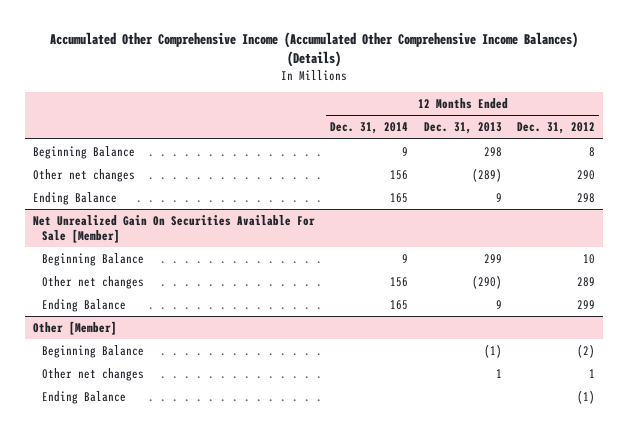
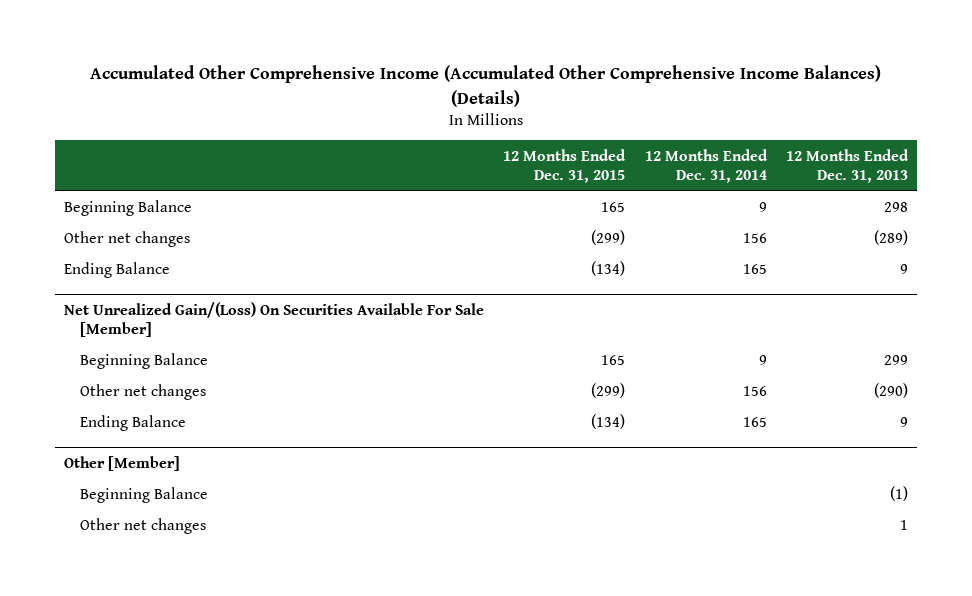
- | 12 Months Ended Dec. 31, 2014 | 12 Months Ended Dec. 31, 2013 | 12 Months Ended Dec. 31, 2012
+ | 12 Months Ended Dec. 31, 2015 | 12 Months Ended Dec. 31, 2014 | 12 Months Ended Dec. 31, 2013
- Net Unrealized Gain On Securities Available For Sale [Member]
+ Net Unrealized Gain/(Loss) On Securities Available For Sale [Member]
@ Other [Member]
- Ending Balance | | | (1)

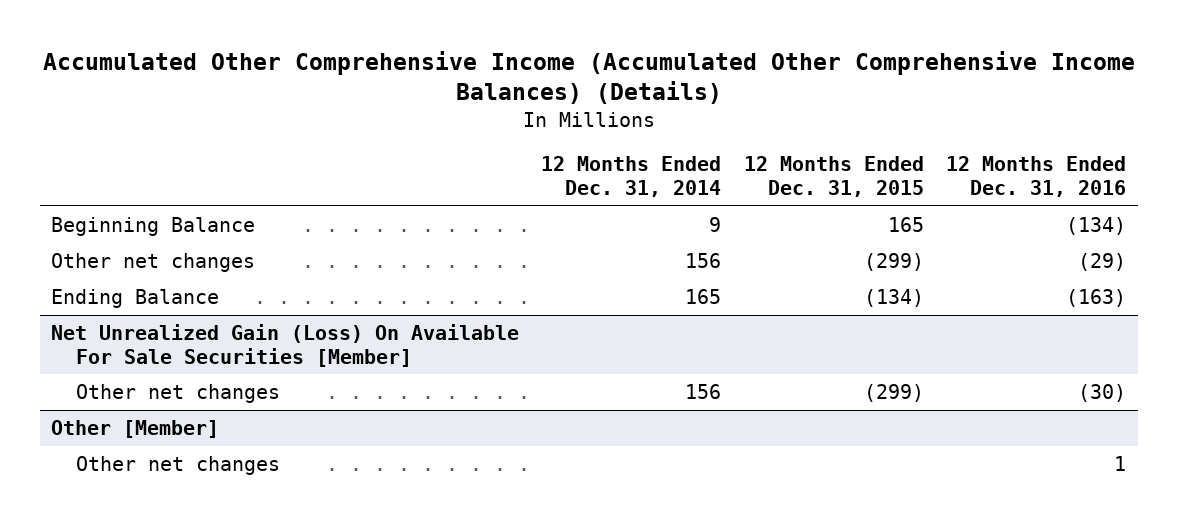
- | 12 Months Ended Dec. 31, 2015 | 12 Months Ended Dec. 31, 2014 | 12 Months Ended Dec. 31, 2013
+ | 12 Months Ended Dec. 31, 2014 | 12 Months Ended Dec. 31, 2015 | 12 Months Ended Dec. 31, 2016
- Net Unrealized Gain/(Loss) On Securities Available For Sale [Member]
- Beginning Balance | 165 | 9 | 299
+ Net Unrealized Gain (Loss) On Available For Sale Securities [Member]
- Ending Balance | (134) | 165 | 9
@ Other [Member]
- Beginning Balance | | | (1)

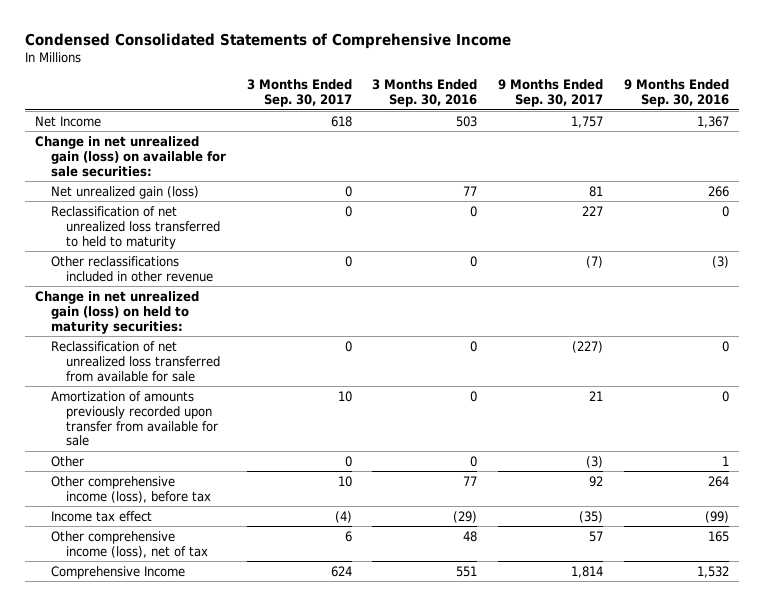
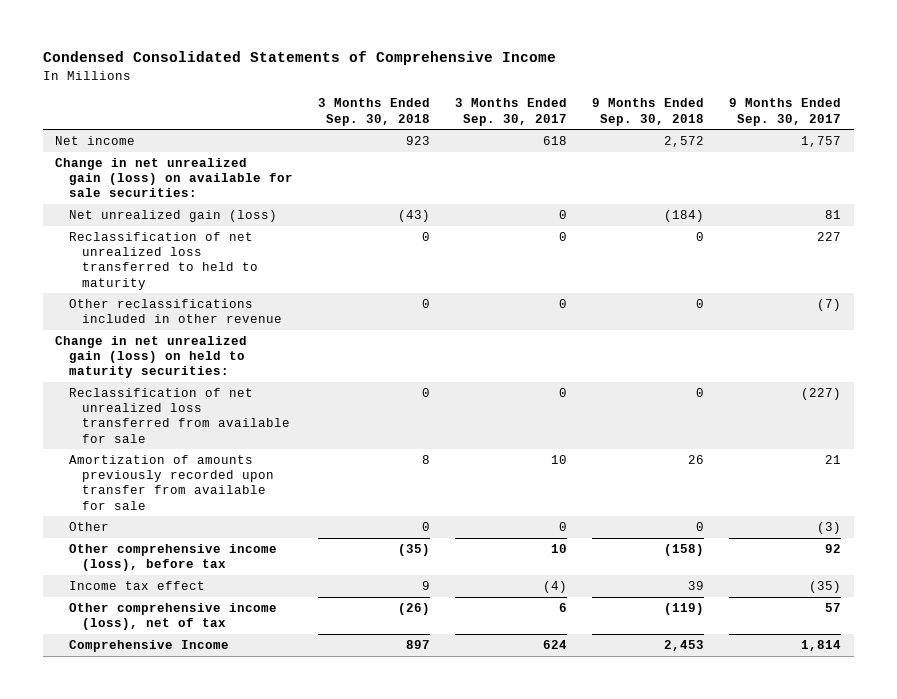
- | 3 Months Ended Sep. 30, 2017 | 3 Months Ended Sep. 30, 2016 | 9 Months Ended Sep. 30, 2017 | 9 Months Ended Sep. 30, 2016
+ | 3 Months Ended Sep. 30, 2018 | 3 Months Ended Sep. 30, 2017 | 9 Months Ended Sep. 30, 2018 | 9 Months Ended Sep. 30, 2017
- Net Income | 618 | 503 | 1,757 | 1,367
+ Net income | 923 | 618 | 2,572 | 1,757

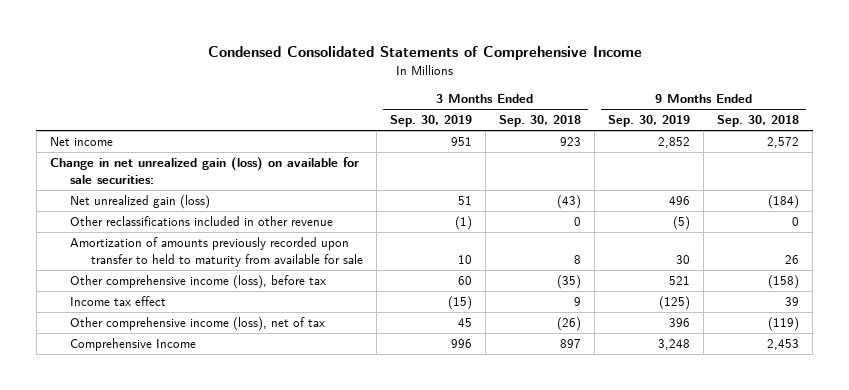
- | 3 Months Ended Sep. 30, 2018 | 3 Months Ended Sep. 30, 2017 | 9 Months Ended Sep. 30, 2018 | 9 Months Ended Sep. 30, 2017
+ | 3 Months Ended Sep. 30, 2019 | 3 Months Ended Sep. 30, 2018 | 9 Months Ended Sep. 30, 2019 | 9 Months Ended Sep. 30, 2018
- Reclassification of net unrealized loss transferred to held to maturity | 0 | 0 | 0 | 227
- Change in net unrealized gain (loss) on held to maturity securities:
- Reclassification of net unrealized loss transferred from available for sale | 0 | 0 | 0 | (227)
- Amortization of amounts previously recorded upon transfer from available for sale | 8 | 10 | 26 | 21
- Other | 0 | 0 | 0 | (3)
+ Amortization of amounts previously recorded upon transfer to held to maturity from available for sale | 10 | 8 | 30 | 26

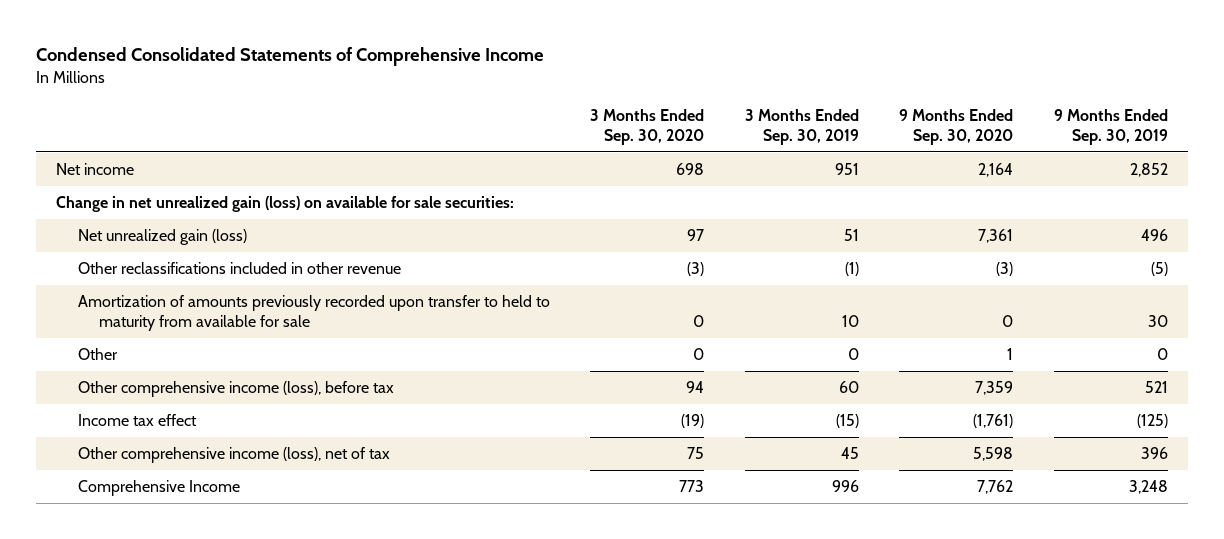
- | 3 Months Ended Sep. 30, 2019 | 3 Months Ended Sep. 30, 2018 | 9 Months Ended Sep. 30, 2019 | 9 Months Ended Sep. 30, 2018
+ | 3 Months Ended Sep. 30, 2020 | 3 Months Ended Sep. 30, 2019 | 9 Months Ended Sep. 30, 2020 | 9 Months Ended Sep. 30, 2019
+ Other | 0 | 0 | 1 | 0

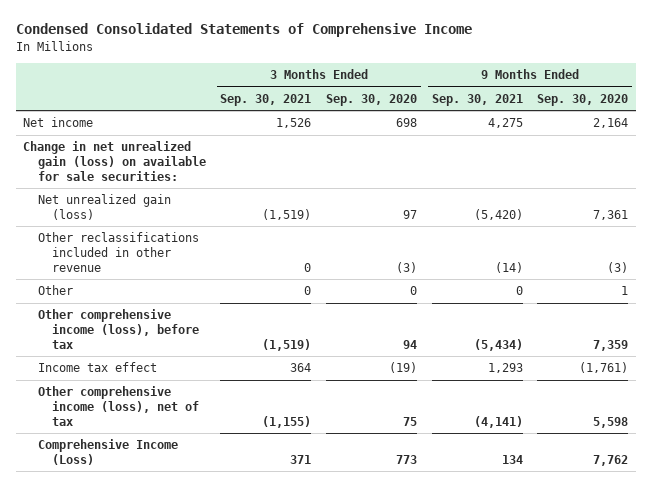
- | 3 Months Ended Sep. 30, 2020 | 3 Months Ended Sep. 30, 2019 | 9 Months Ended Sep. 30, 2020 | 9 Months Ended Sep. 30, 2019
+ | 3 Months Ended Sep. 30, 2021 | 3 Months Ended Sep. 30, 2020 | 9 Months Ended Sep. 30, 2021 | 9 Months Ended Sep. 30, 2020
- Amortization of amounts previously recorded upon transfer to held to maturity from available for sale | 0 | 10 | 0 | 30
- Comprehensive Income | 773 | 996 | 7,762 | 3,248
+ Comprehensive Income (Loss) | 371 | 773 | 134 | 7,762

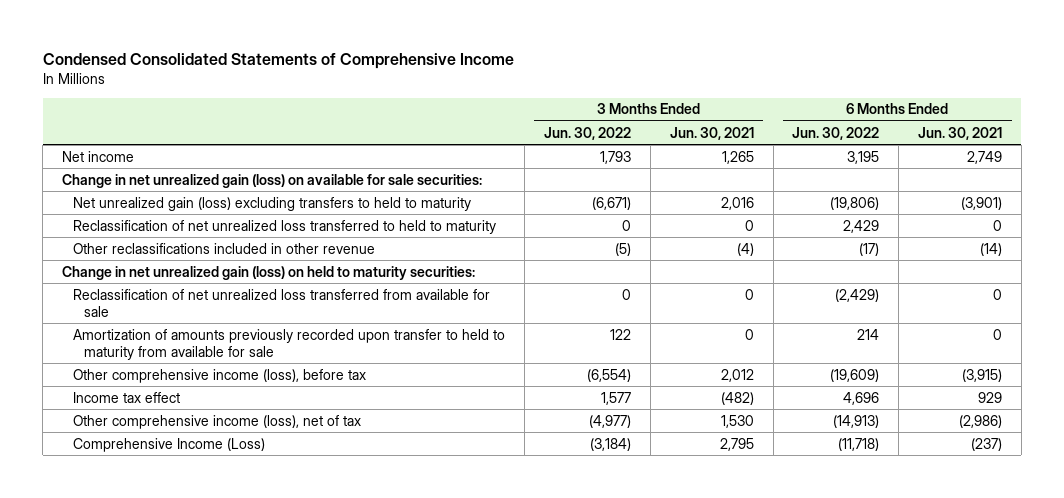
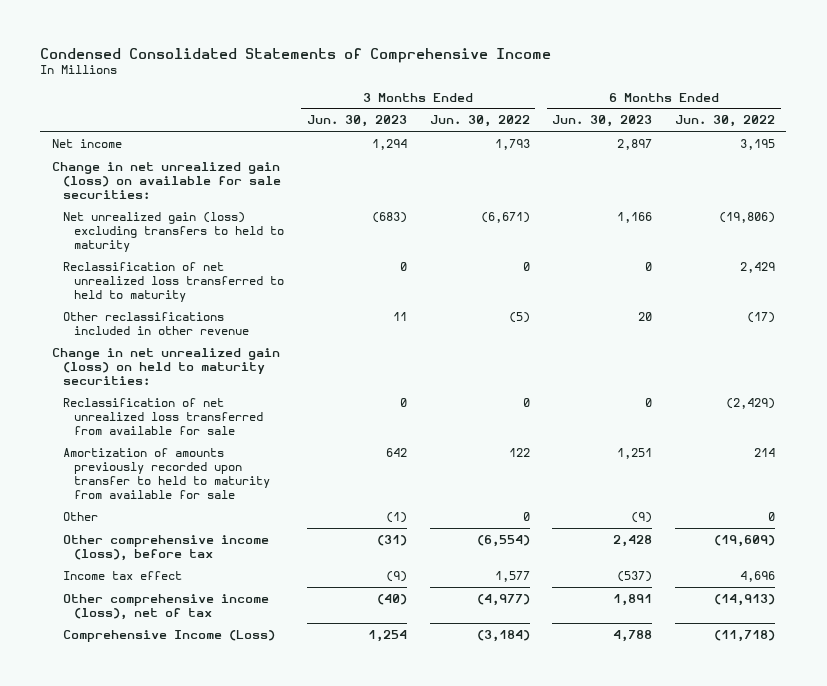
- | 3 Months Ended Jun. 30, 2022 | 3 Months Ended Jun. 30, 2021 | 6 Months Ended Jun. 30, 2022 | 6 Months Ended Jun. 30, 2021
+ | 3 Months Ended Jun. 30, 2023 | 3 Months Ended Jun. 30, 2022 | 6 Months Ended Jun. 30, 2023 | 6 Months Ended Jun. 30, 2022
+ Other | (1) | 0 | (9) | 0

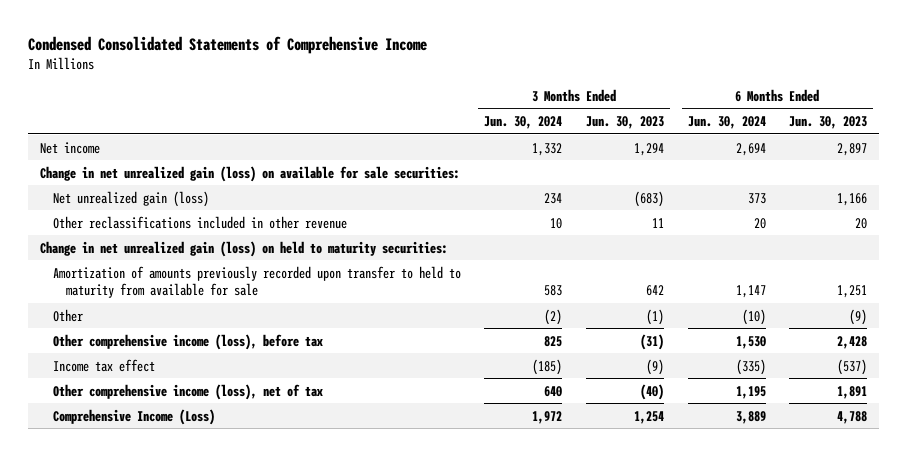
- | 3 Months Ended Jun. 30, 2023 | 3 Months Ended Jun. 30, 2022 | 6 Months Ended Jun. 30, 2023 | 6 Months Ended Jun. 30, 2022
+ | 3 Months Ended Jun. 30, 2024 | 3 Months Ended Jun. 30, 2023 | 6 Months Ended Jun. 30, 2024 | 6 Months Ended Jun. 30, 2023
- Net unrealized gain (loss) excluding transfers to held to maturity | (683) | (6,671) | 1,166 | (19,806)
- Reclassification of net unrealized loss transferred to held to maturity | 0 | 0 | 0 | 2,429
+ Net unrealized gain (loss) | 234 | (683) | 373 | 1,166
- Reclassification of net unrealized loss transferred from available for sale | 0 | 0 | 0 | (2,429)

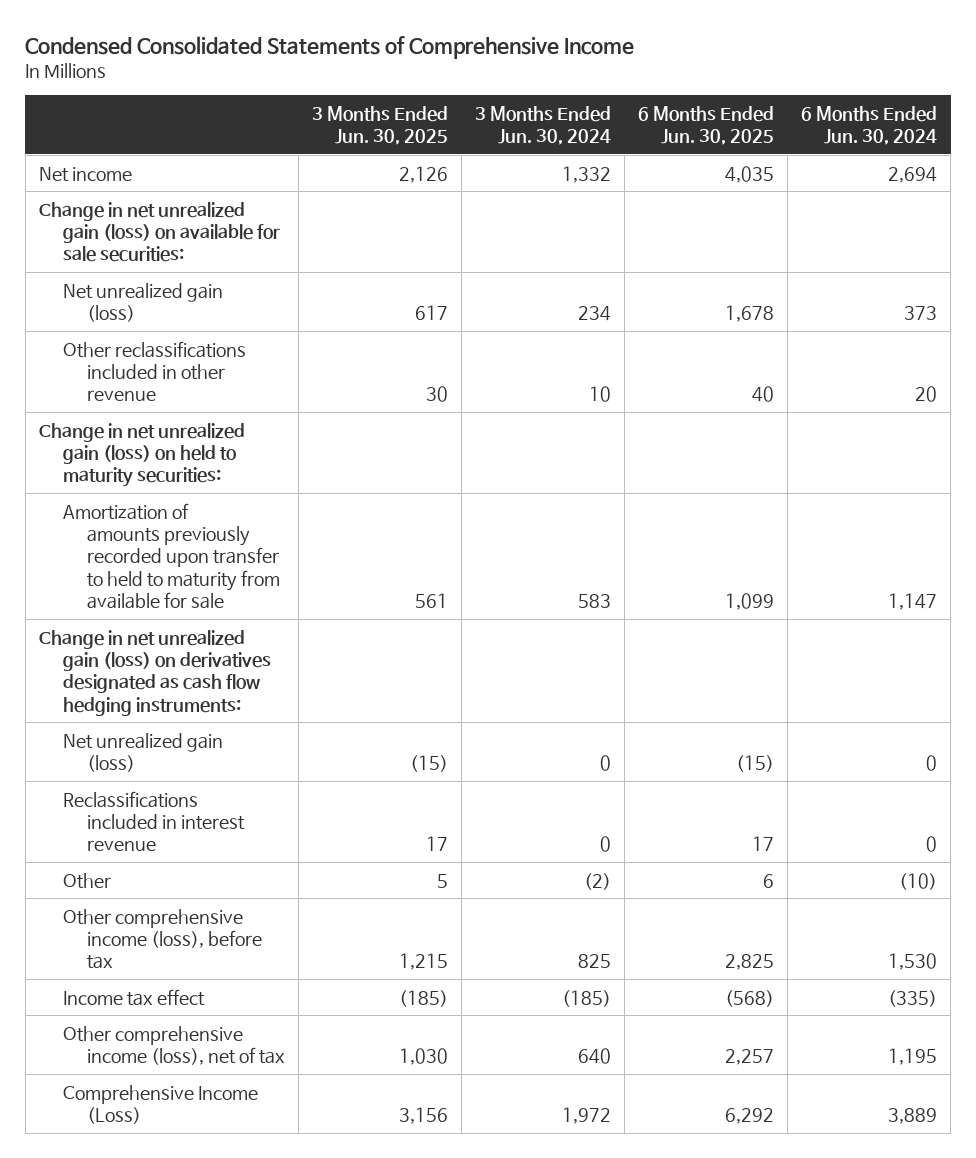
- | 3 Months Ended Jun. 30, 2024 | 3 Months Ended Jun. 30, 2023 | 6 Months Ended Jun. 30, 2024 | 6 Months Ended Jun. 30, 2023
+ | 3 Months Ended Jun. 30, 2025 | 3 Months Ended Jun. 30, 2024 | 6 Months Ended Jun. 30, 2025 | 6 Months Ended Jun. 30, 2024
+ Change in net unrealized gain (loss) on derivatives designated as cash flow hedging instruments:
+ Net unrealized gain (loss) | (15) | 0 | (15) | 0
+ Reclassifications included in interest revenue | 17 | 0 | 17 | 0

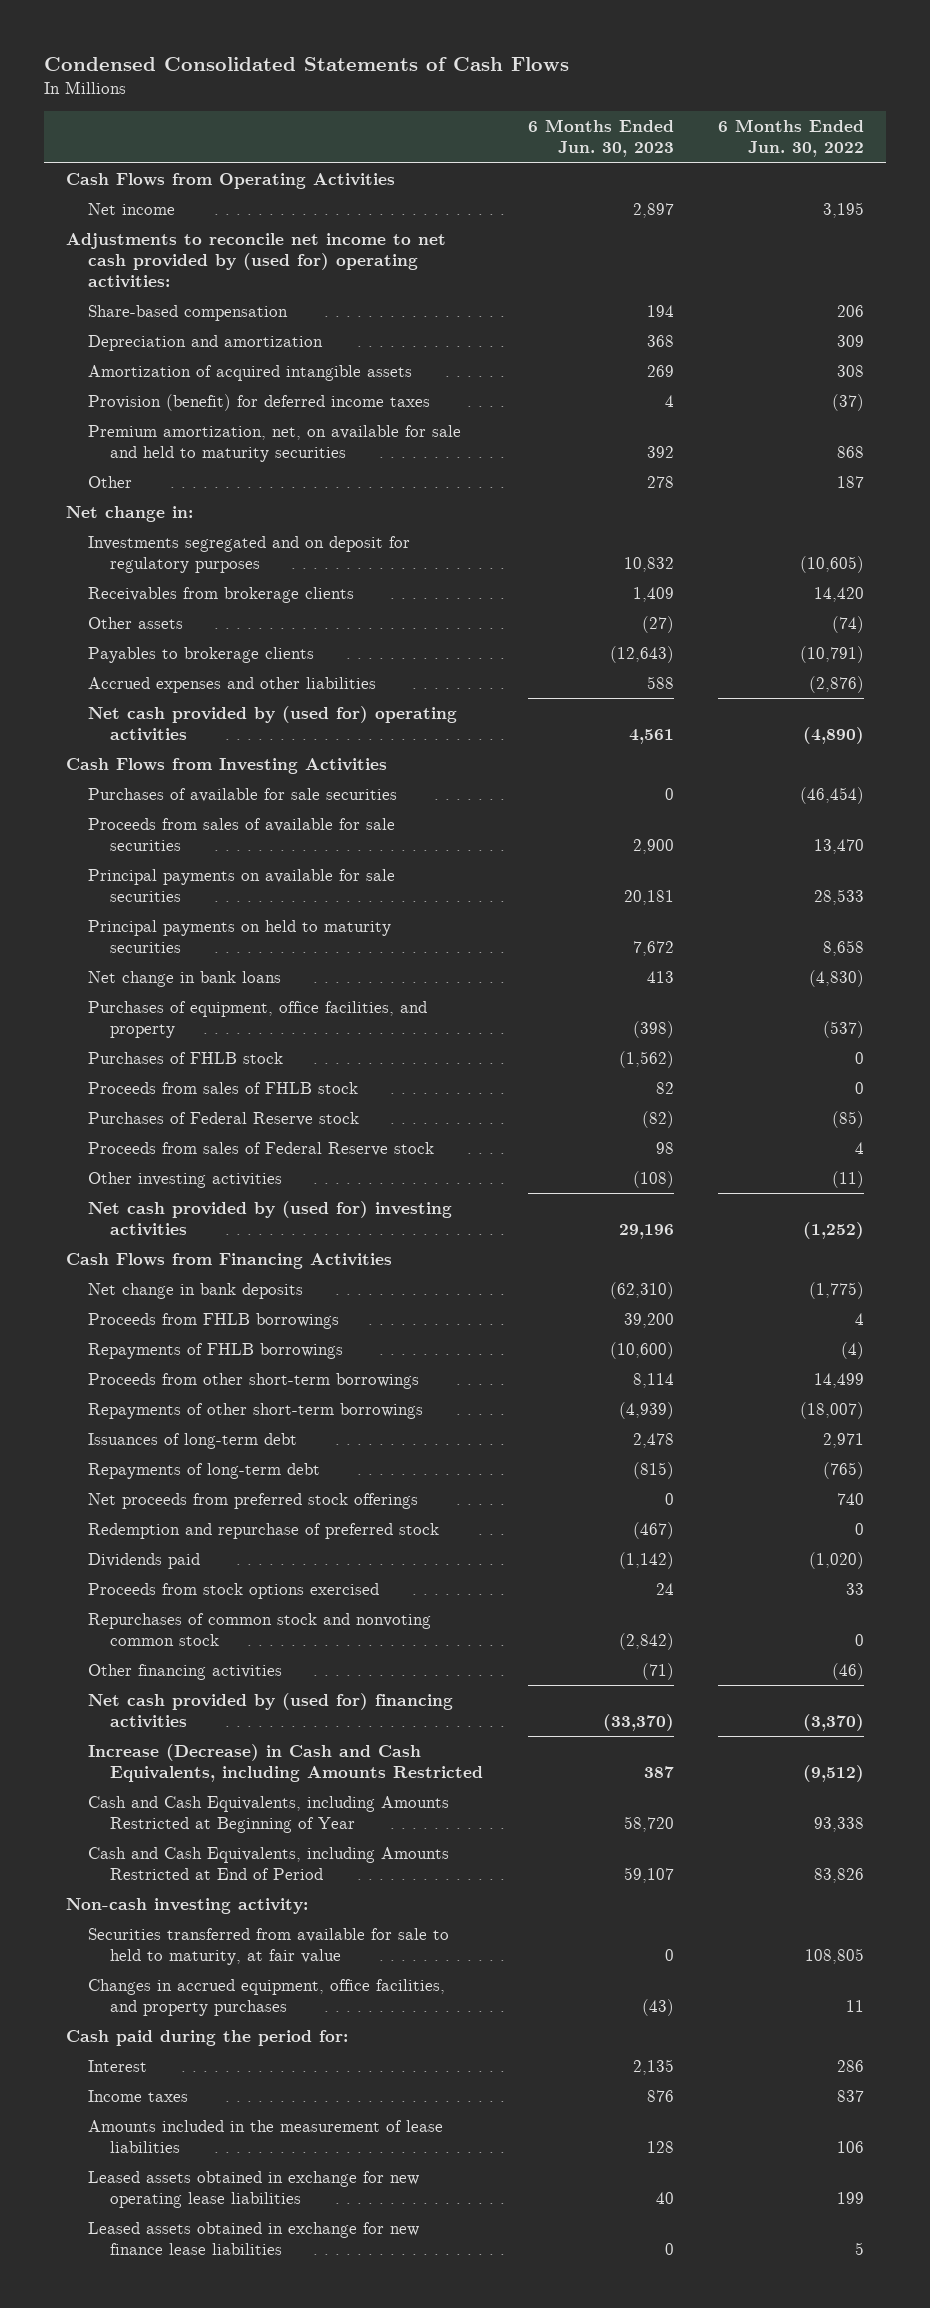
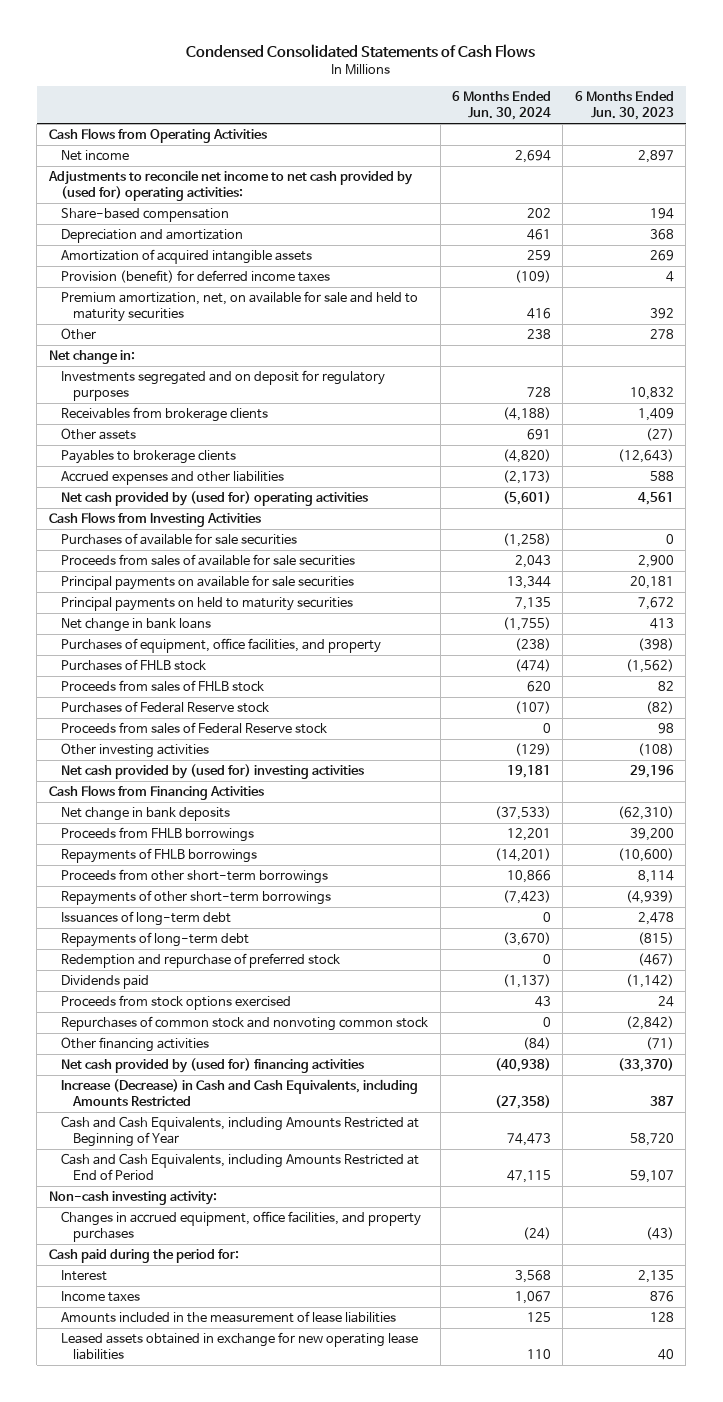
- | 6 Months Ended Jun. 30, 2023 | 6 Months Ended Jun. 30, 2022
+ | 6 Months Ended Jun. 30, 2024 | 6 Months Ended Jun. 30, 2023
- Net proceeds from preferred stock offerings | 0 | 740
- Securities transferred from available for sale to held to maturity, at fair value | 0 | 108,805
- Leased assets obtained in exchange for new finance lease liabilities | 0 | 5

